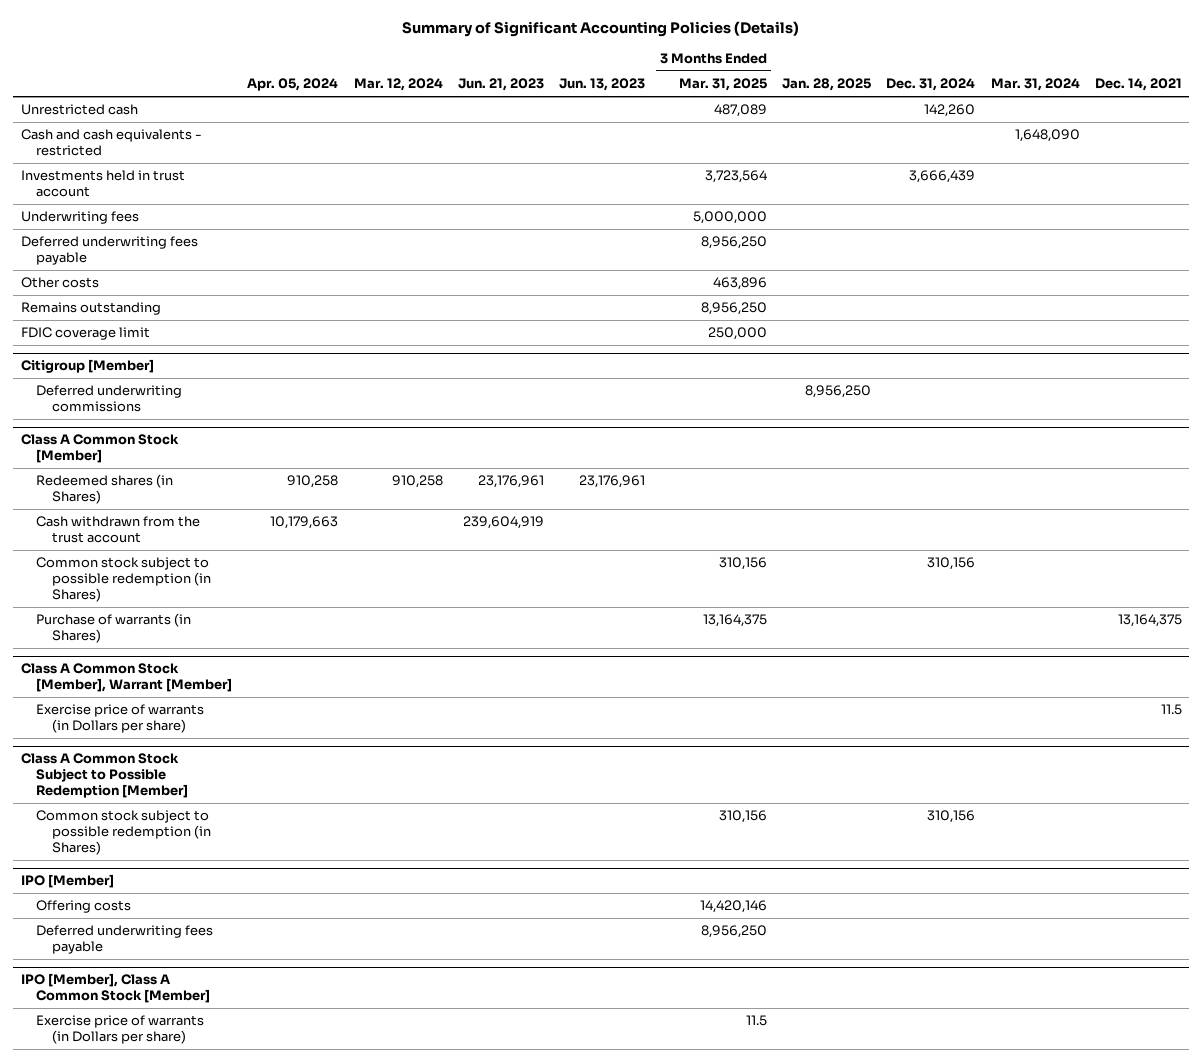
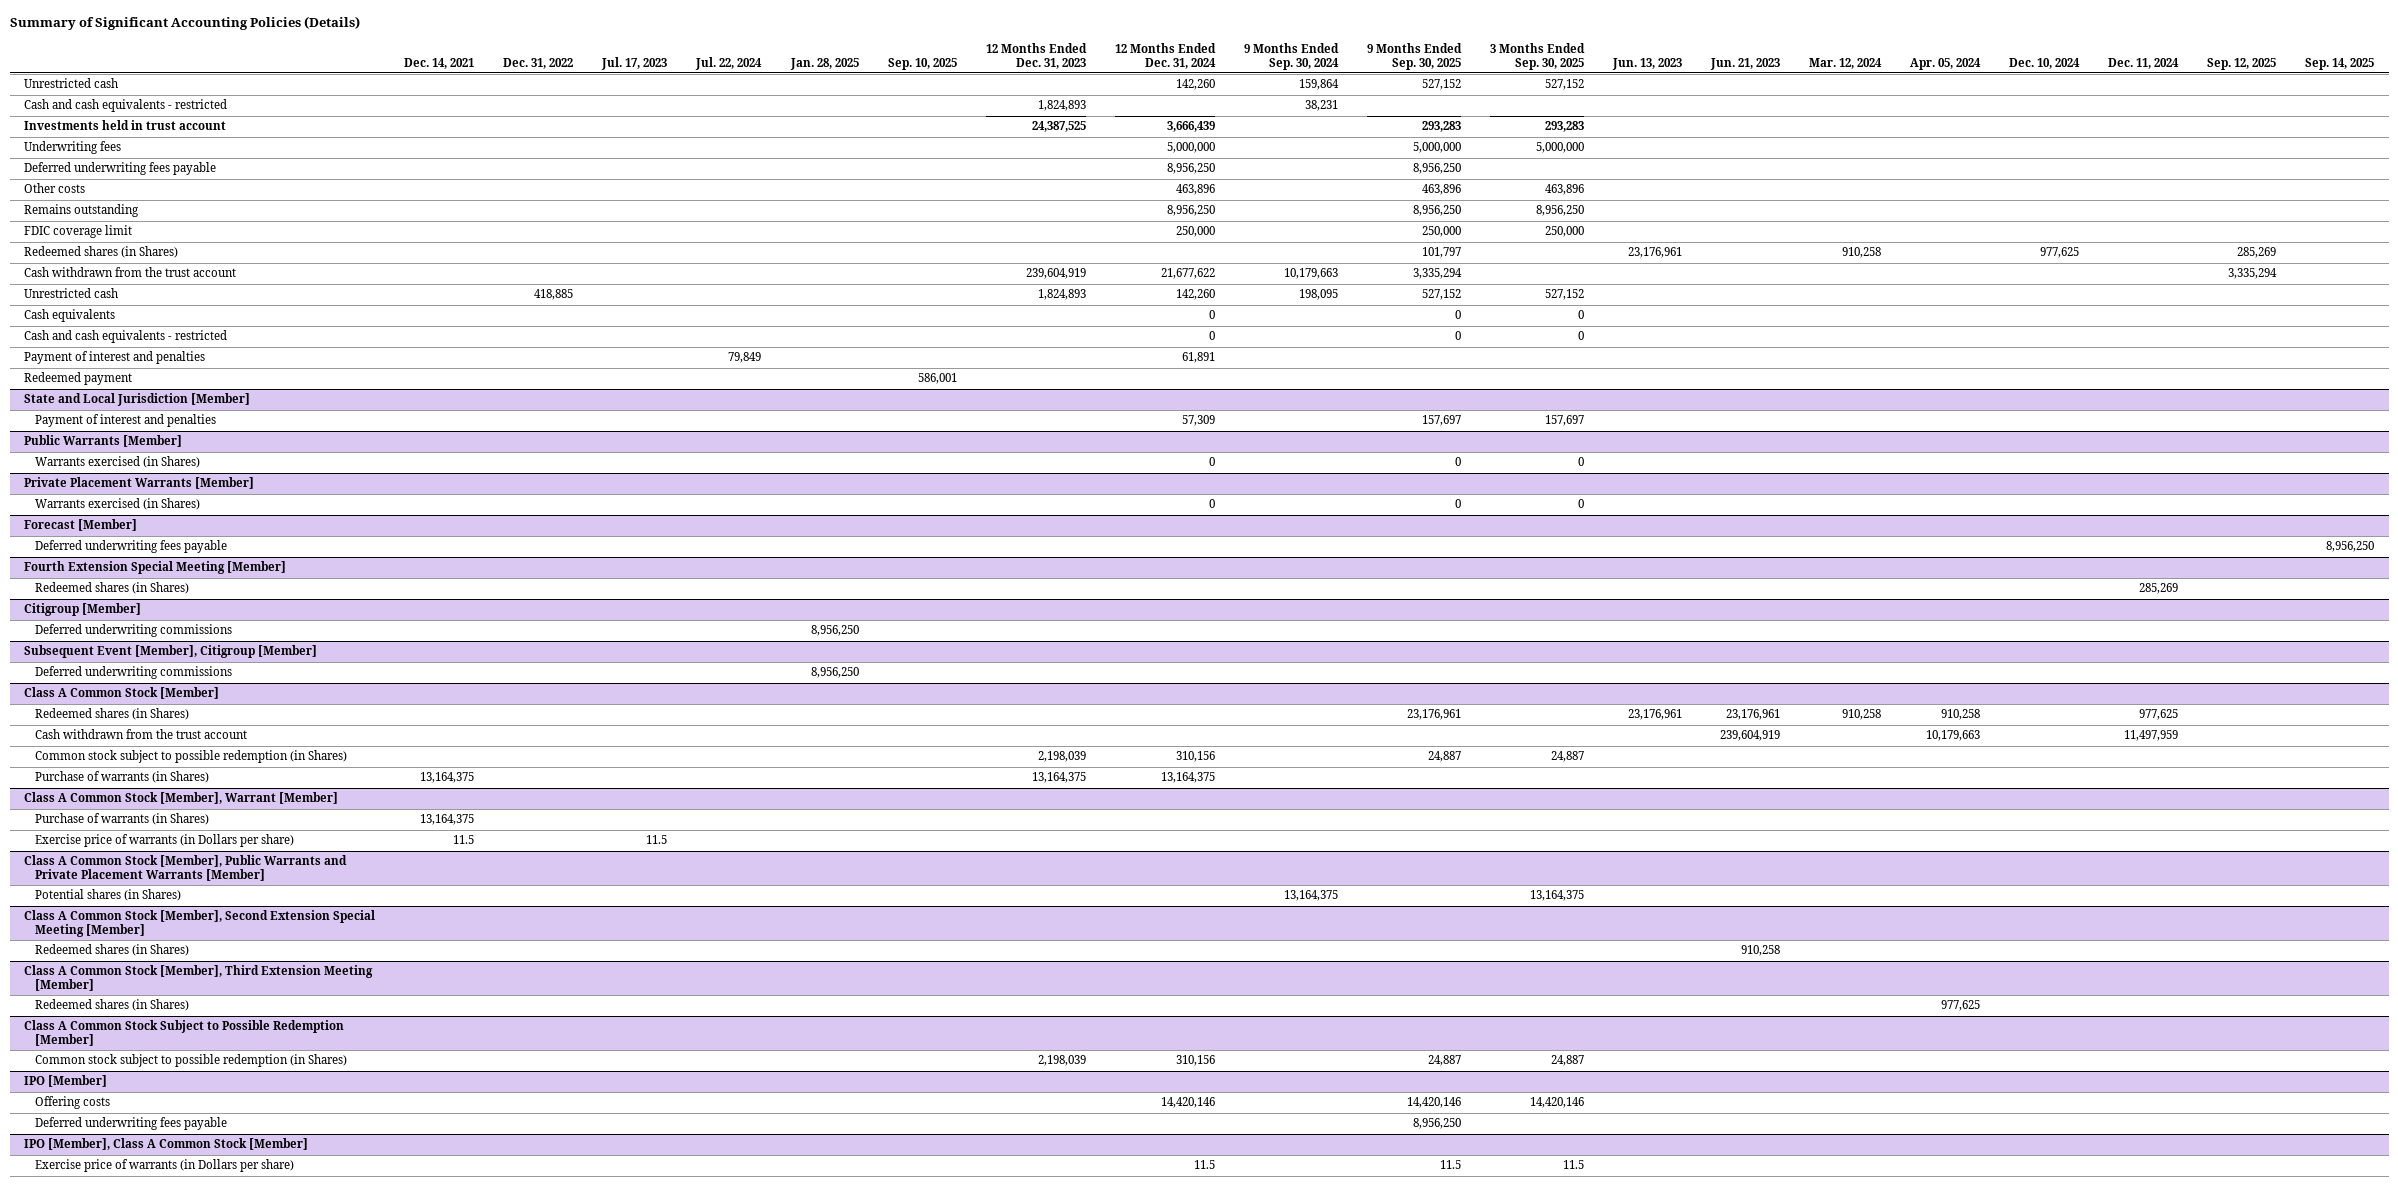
- | Apr. 05, 2024 | Mar. 12, 2024 | Jun. 21, 2023 | Jun. 13, 2023 | 3 Months Ended Mar. 31, 2025 | Jan. 28, 2025 | Dec. 31, 2024 | Mar. 31, 2024 | Dec. 14, 2021
+ | Dec. 14, 2021 | Dec. 31, 2022 | Jul. 17, 2023 | Jul. 22, 2024 | Jan. 28, 2025 | Sep. 10, 2025 | 12 Months Ended Dec. 31, 2023 | 12 Months Ended Dec. 31, 2024 | 9 Months Ended Sep. 30, 2024 | 9 Months Ended Sep. 30, 2025 | 3 Months Ended Sep. 30, 2025 | Jun. 13, 2023 | Jun. 21, 2023 | Mar. 12, 2024 | Apr. 05, 2024 | Dec. 10, 2024 | Dec. 11, 2024 | Sep. 12, 2025 | Sep. 14, 2025
+ Redeemed shares (in Shares) | | | | | | | | | | 101,797 | | 23,176,961 | | 910,258 | | 977,625 | | 285,269 |
+ Cash withdrawn from the trust account | | | | | | | 239,604,919 | 21,677,622 | 10,179,663 | 3,335,294 | | | | | | | | 3,335,294 |
+ Unrestricted cash | | 418,885 | | | | | 1,824,893 | 142,260 | 198,095 | 527,152 | 527,152 | | | | | | | |
+ Cash equivalents | | | | | | | | 0 | | 0 | 0 | | | | | | | |
+ Cash and cash equivalents - restricted | | | | | | | | 0 | | 0 | 0 | | | | | | | |
+ Payment of interest and penalties | | | | 79,849 | | | | 61,891 | | | | | | | | | | |
+ Redeemed payment | | | | | | 586,001 | | | | | | | | | | | | |
+ State and Local Jurisdiction [Member]
+ Payment of interest and penalties | | | | | | | | 57,309 | | 157,697 | 157,697 | | | | | | | |
+ Public Warrants [Member]
+ Warrants exercised (in Shares) | | | | | | | | 0 | | 0 | 0 | | | | | | | |
+ Private Placement Warrants [Member]
+ Warrants exercised (in Shares) | | | | | | | | 0 | | 0 | 0 | | | | | | | |
+ Forecast [Member]
+ Deferred underwriting fees payable | | | | | | | | | | | | | | | | | | | 8,956,250
+ Fourth Extension Special Meeting [Member]
+ Redeemed shares (in Shares) | | | | | | | | | | | | | | | | | 285,269 | |
+ Subsequent Event [Member], Citigroup [Member]
+ Deferred underwriting commissions | | | | | 8,956,250 | | | | | | | | | | | | | |
@ Class A Common Stock [Member], Warrant [Member]
+ Purchase of warrants (in Shares) | 13,164,375 | | | | | | | | | | | | | | | | | |
+ Class A Common Stock [Member], Public Warrants and Private Placement Warrants [Member]
+ Potential shares (in Shares) | | | | | | | | | 13,164,375 | | 13,164,375 | | | | | | | |
+ Class A Common Stock [Member], Second Extension Special Meeting [Member]
+ Redeemed shares (in Shares) | | | | | | | | | | | | | 910,258 | | | | | |
+ Class A Common Stock [Member], Third Extension Meeting [Member]
+ Redeemed shares (in Shares) | | | | | | | | | | | | | | | 977,625 | | | |

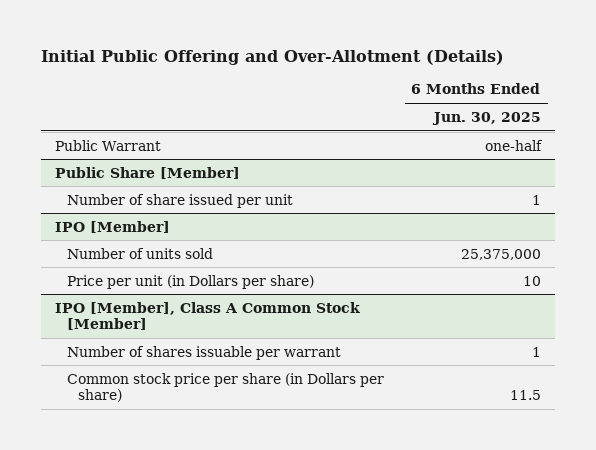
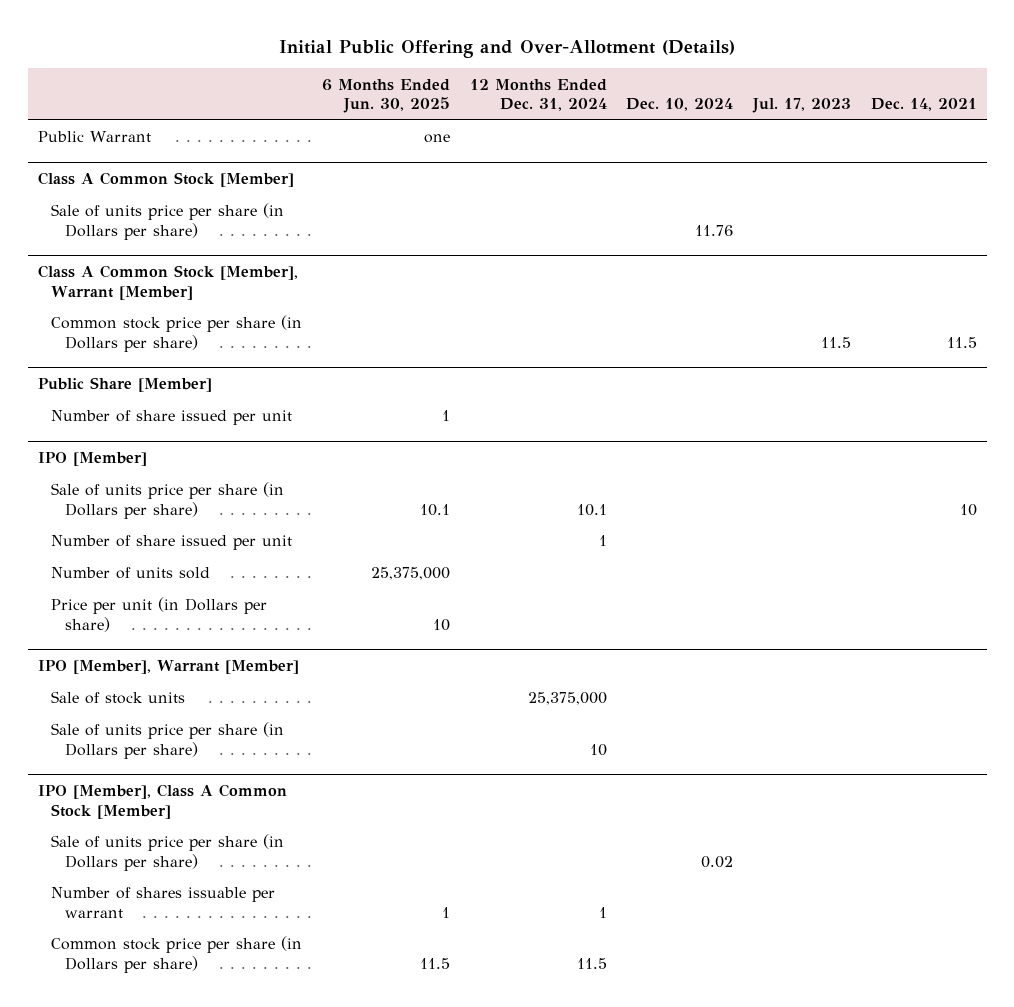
- | 6 Months Ended Jun. 30, 2025
+ | 6 Months Ended Jun. 30, 2025 | 12 Months Ended Dec. 31, 2024 | Dec. 10, 2024 | Jul. 17, 2023 | Dec. 14, 2021
- Public Warrant | one-half
+ Public Warrant | one | | | |
+ Class A Common Stock [Member]
+ Sale of units price per share (in Dollars per share) | | | 11.76 | |
+ Class A Common Stock [Member], Warrant [Member]
+ Common stock price per share (in Dollars per share) | | | | 11.5 | 11.5
@ IPO [Member]
+ Sale of units price per share (in Dollars per share) | 10.1 | 10.1 | | | 10
+ Number of share issued per unit | | 1 | | |
+ IPO [Member], Warrant [Member]
+ Sale of stock units | | 25,375,000 | | |
+ Sale of units price per share (in Dollars per share) | | 10 | | |
@ IPO [Member], Class A Common Stock [Member]
+ Sale of units price per share (in Dollars per share) | | | 0.02 | |

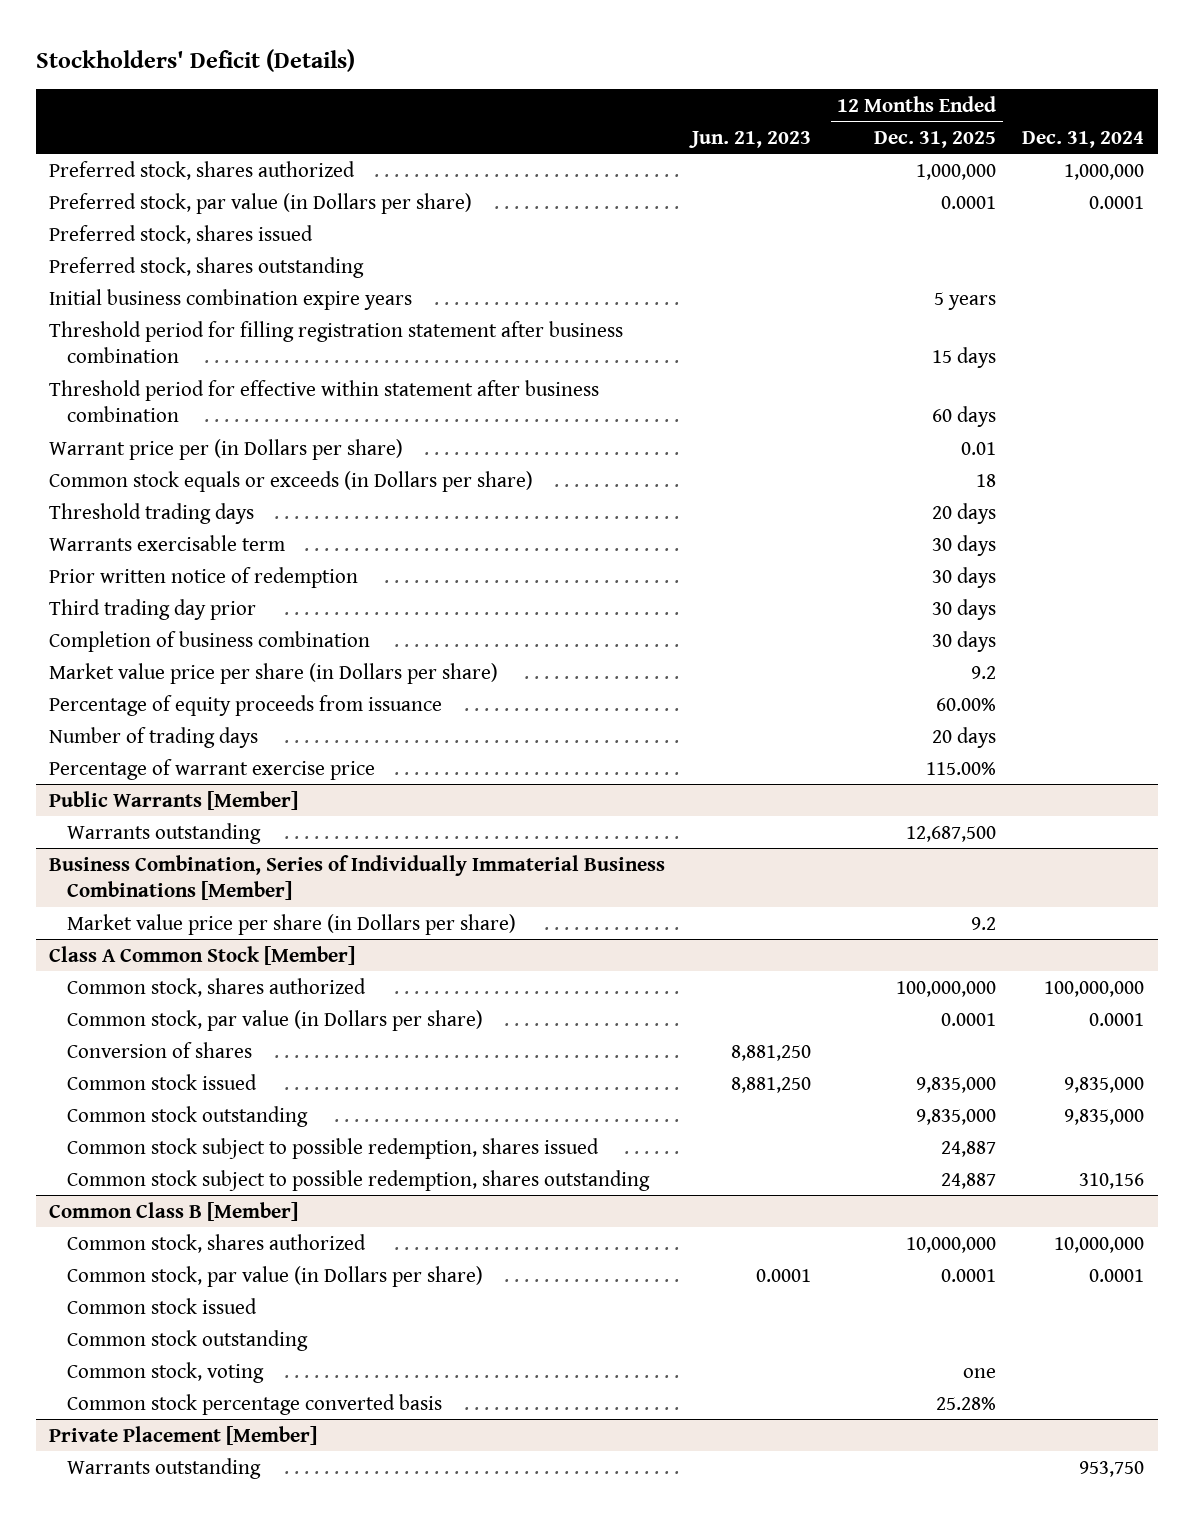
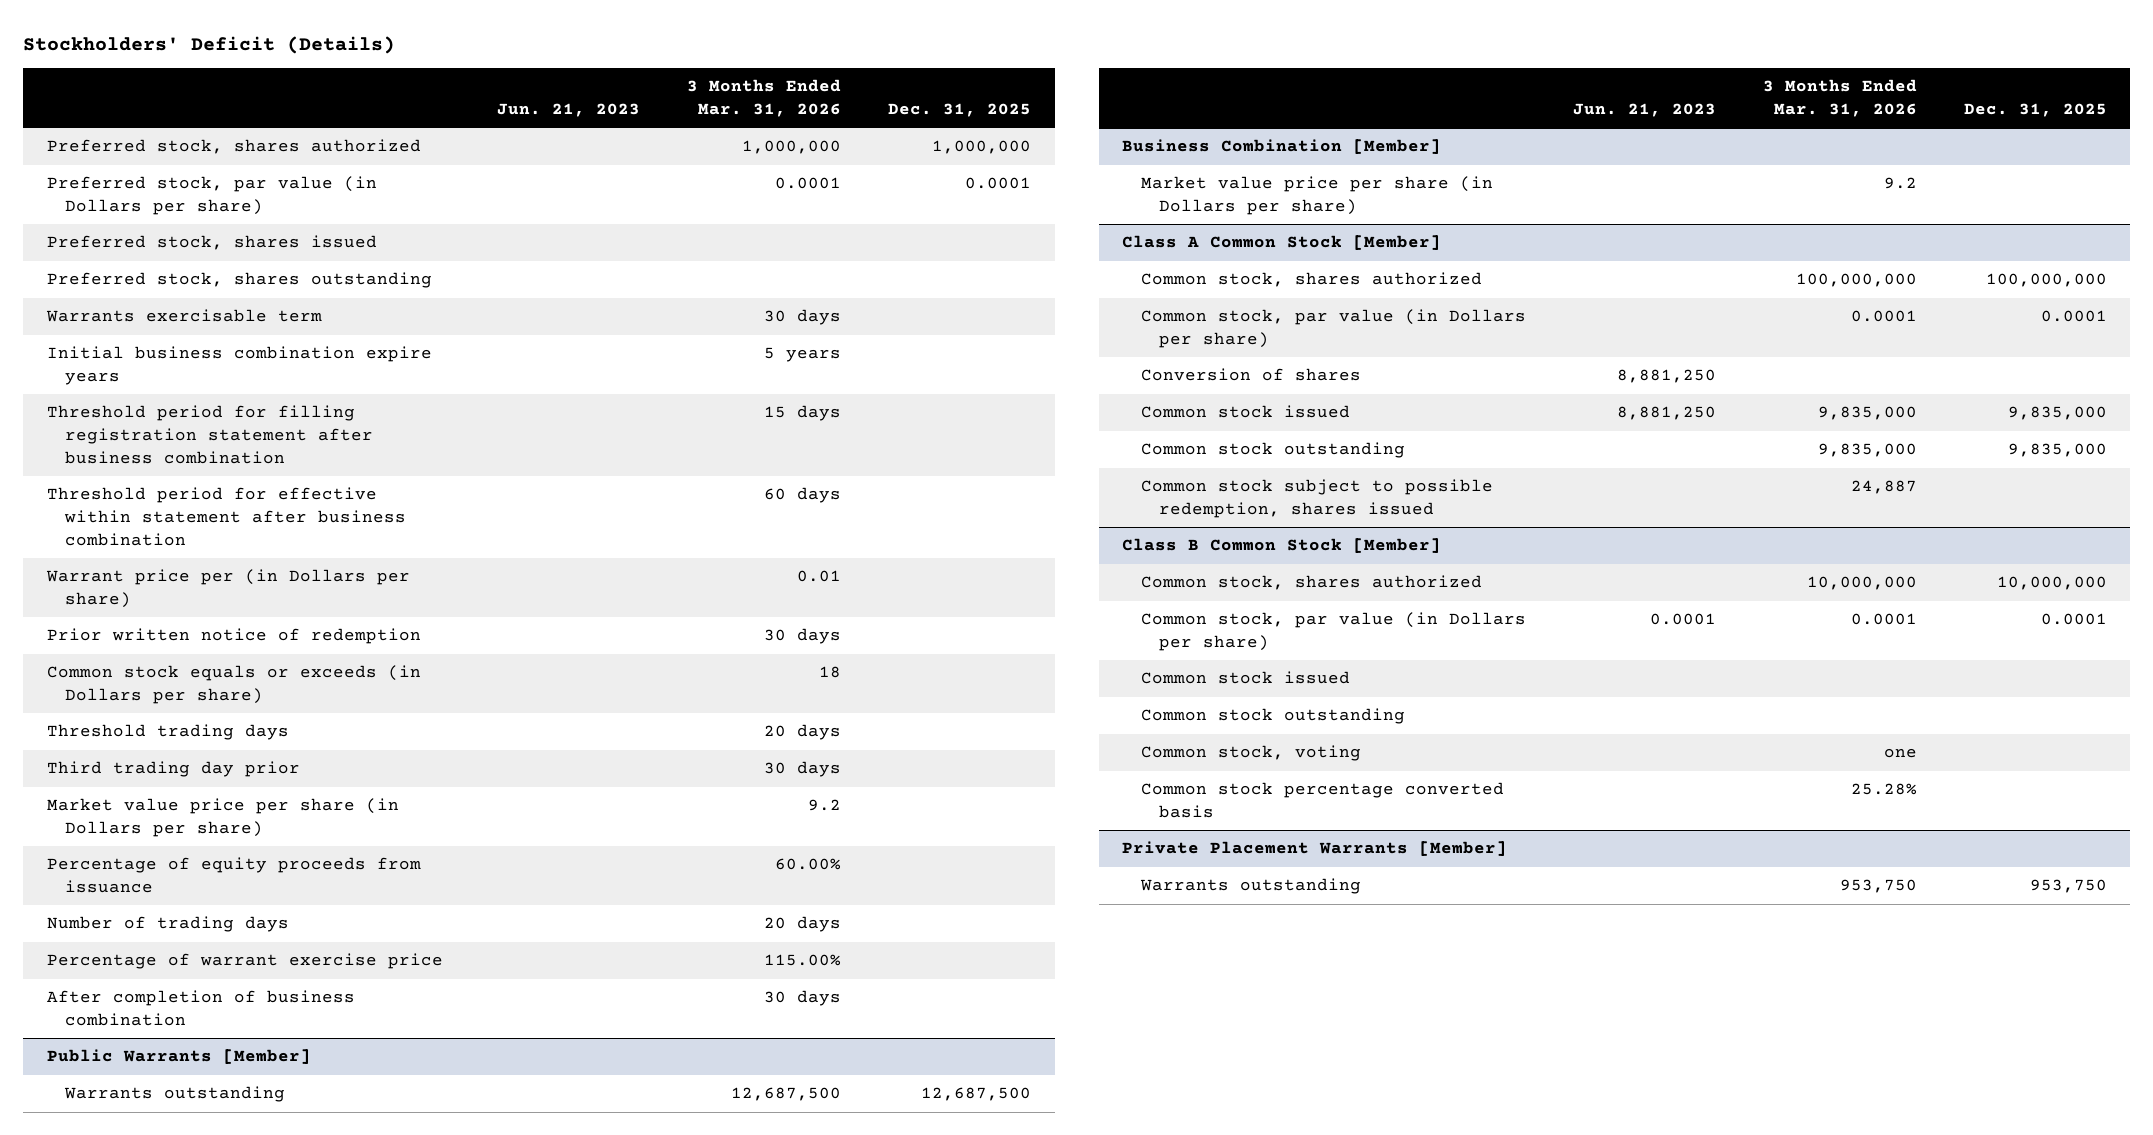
- | Jun. 21, 2023 | 12 Months Ended Dec. 31, 2025 | Dec. 31, 2024
+ | Jun. 21, 2023 | 3 Months Ended Mar. 31, 2026 | Dec. 31, 2025
moved up: Warrants exercisable term | | 30 days |
moved up: Prior written notice of redemption | | 30 days |
- Completion of business combination | | 30 days |
+ After completion of business combination | | 30 days |
- Business Combination, Series of Individually Immaterial Business Combinations [Member]
+ Business Combination [Member]
@ Class A Common Stock [Member]
- Common stock subject to possible redemption, shares outstanding | | 24,887 | 310,156
- Common Class B [Member]
+ Class B Common Stock [Member]
- Private Placement [Member]
+ Private Placement Warrants [Member]

